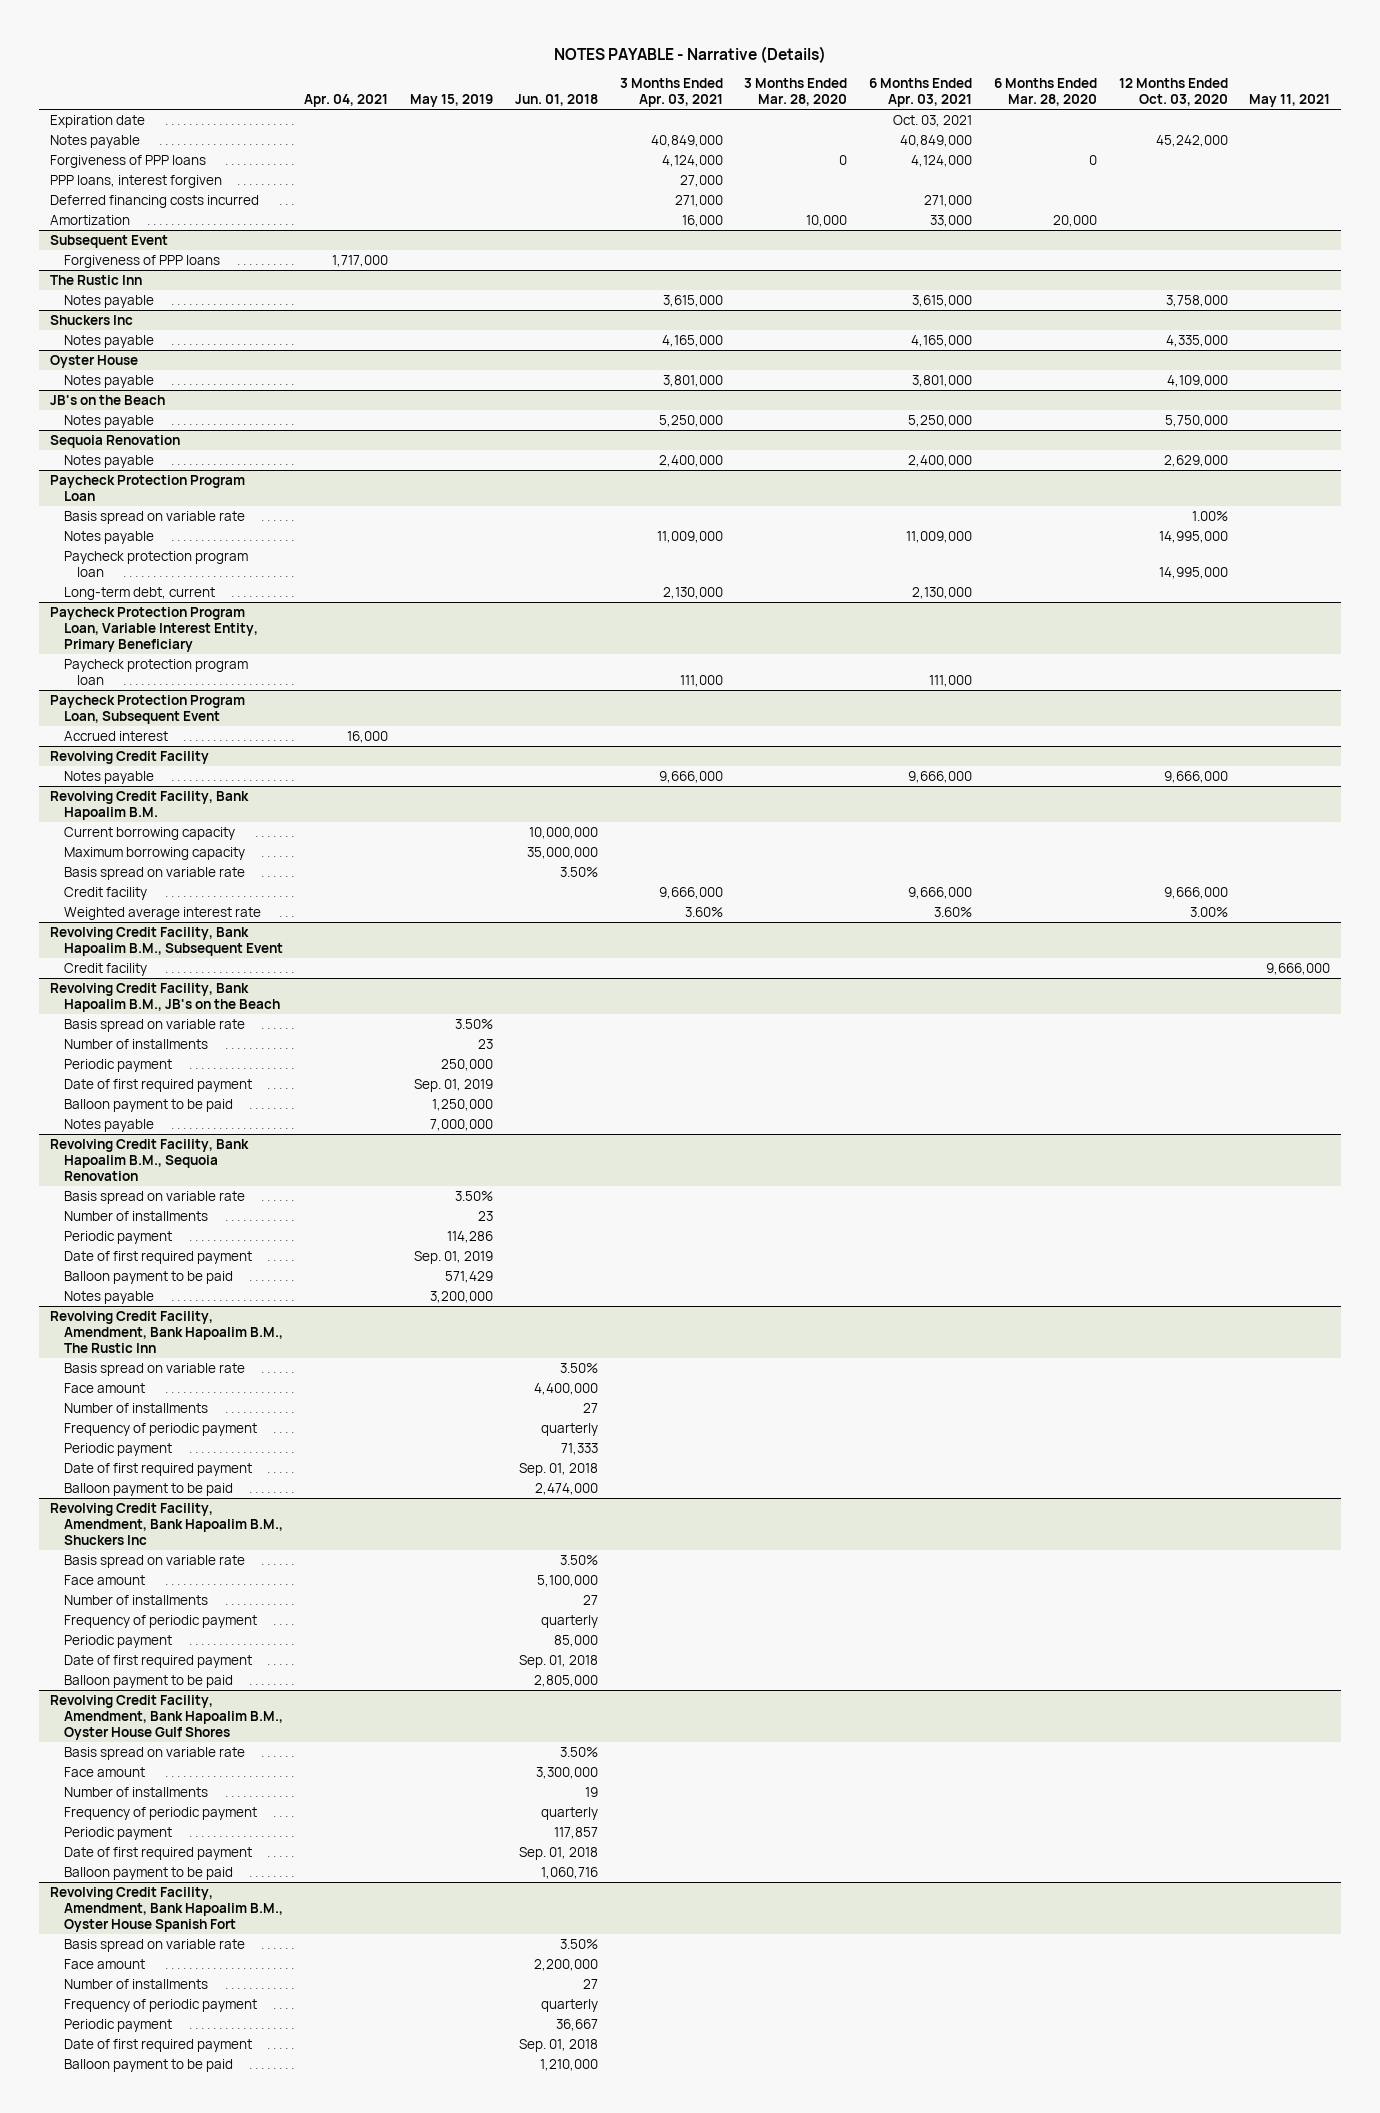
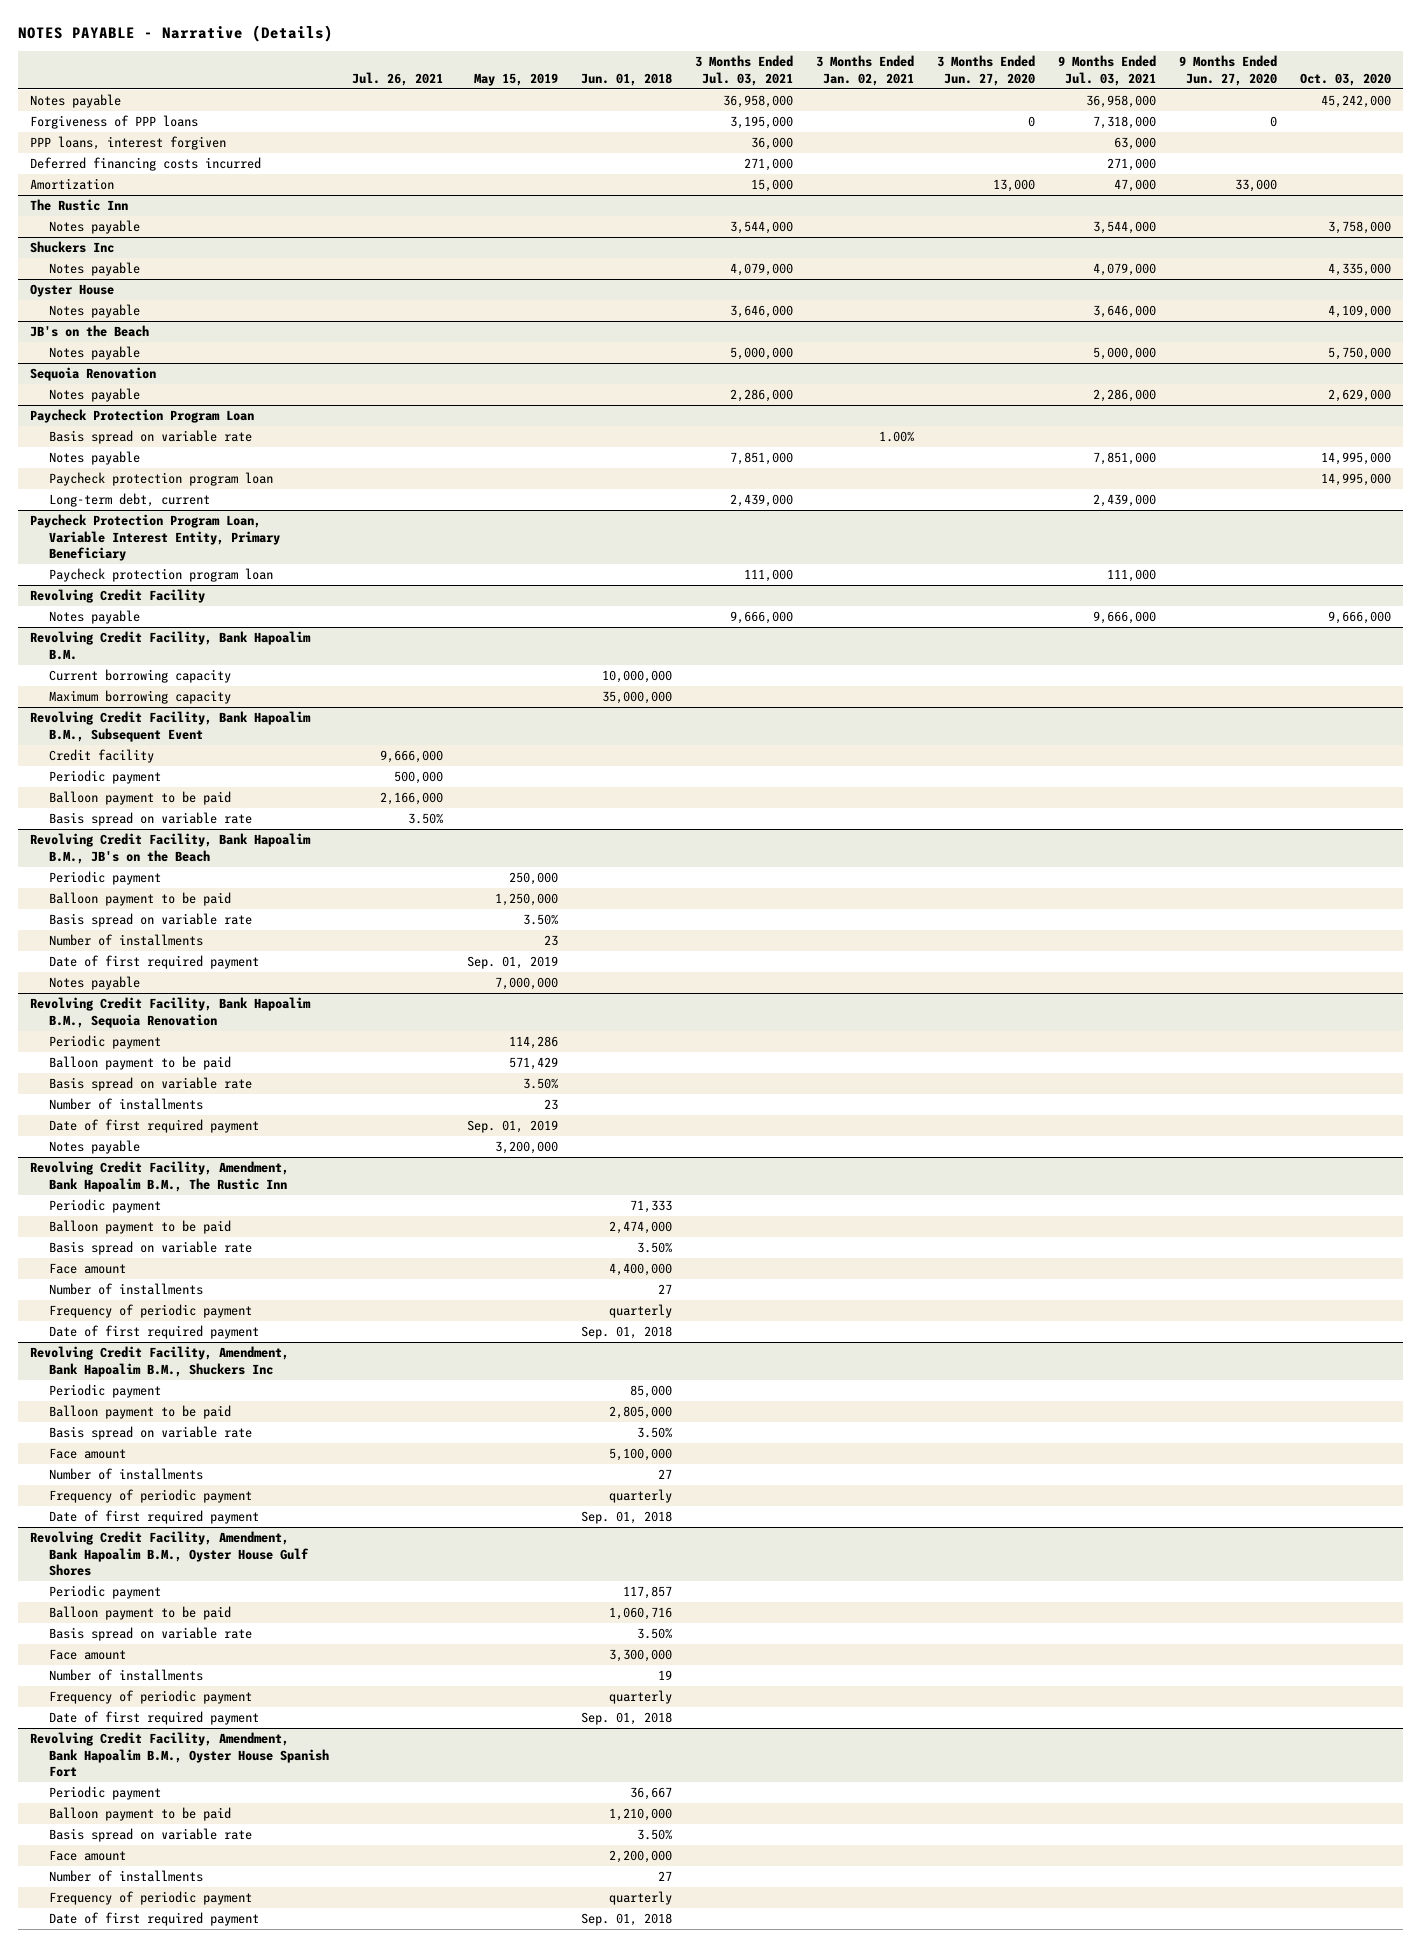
- | Apr. 04, 2021 | May 15, 2019 | Jun. 01, 2018 | 3 Months Ended Apr. 03, 2021 | 3 Months Ended Mar. 28, 2020 | 6 Months Ended Apr. 03, 2021 | 6 Months Ended Mar. 28, 2020 | 12 Months Ended Oct. 03, 2020 | May 11, 2021
+ | Jul. 26, 2021 | May 15, 2019 | Jun. 01, 2018 | 3 Months Ended Jul. 03, 2021 | 3 Months Ended Jan. 02, 2021 | 3 Months Ended Jun. 27, 2020 | 9 Months Ended Jul. 03, 2021 | 9 Months Ended Jun. 27, 2020 | Oct. 03, 2020
- Expiration date | | | | | | Oct. 03, 2021 | | |
- Subsequent Event
- Forgiveness of PPP loans | 1,717,000 | | | | | | | |
- Paycheck Protection Program Loan, Subsequent Event
- Accrued interest | 16,000 | | | | | | | |
@ Revolving Credit Facility, Bank Hapoalim B.M.
- Basis spread on variable rate | | | 3.50% | | | | | |
- Credit facility | | | | 9,666,000 | | 9,666,000 | | 9,666,000 |
- Weighted average interest rate | | | | 3.60% | | 3.60% | | 3.00% |
@ Revolving Credit Facility, Bank Hapoalim B.M., Subsequent Event
+ Periodic payment | 500,000 | | | | | | | |
+ Balloon payment to be paid | 2,166,000 | | | | | | | |
+ Basis spread on variable rate | 3.50% | | | | | | | |
@ Revolving Credit Facility, Bank Hapoalim B.M., JB's on the Beach
moved up: Periodic payment | | 250,000 | | | | | | |
moved up: Balloon payment to be paid | | 1,250,000 | | | | | | |
@ Revolving Credit Facility, Bank Hapoalim B.M., Sequoia Renovation
moved up: Periodic payment | | 114,286 | | | | | | |
moved up: Balloon payment to be paid | | 571,429 | | | | | | |
@ Revolving Credit Facility, Amendment, Bank Hapoalim B.M., The Rustic Inn
moved up: Periodic payment | | | 71,333 | | | | | |
moved up: Balloon payment to be paid | | | 2,474,000 | | | | | |
@ Revolving Credit Facility, Amendment, Bank Hapoalim B.M., Shuckers Inc
moved up: Periodic payment | | | 85,000 | | | | | |
moved up: Balloon payment to be paid | | | 2,805,000 | | | | | |
@ Revolving Credit Facility, Amendment, Bank Hapoalim B.M., Oyster House Gulf Shores
moved up: Periodic payment | | | 117,857 | | | | | |
moved up: Balloon payment to be paid | | | 1,060,716 | | | | | |
@ Revolving Credit Facility, Amendment, Bank Hapoalim B.M., Oyster House Spanish Fort
moved up: Periodic payment | | | 36,667 | | | | | |
moved up: Balloon payment to be paid | | | 1,210,000 | | | | | |

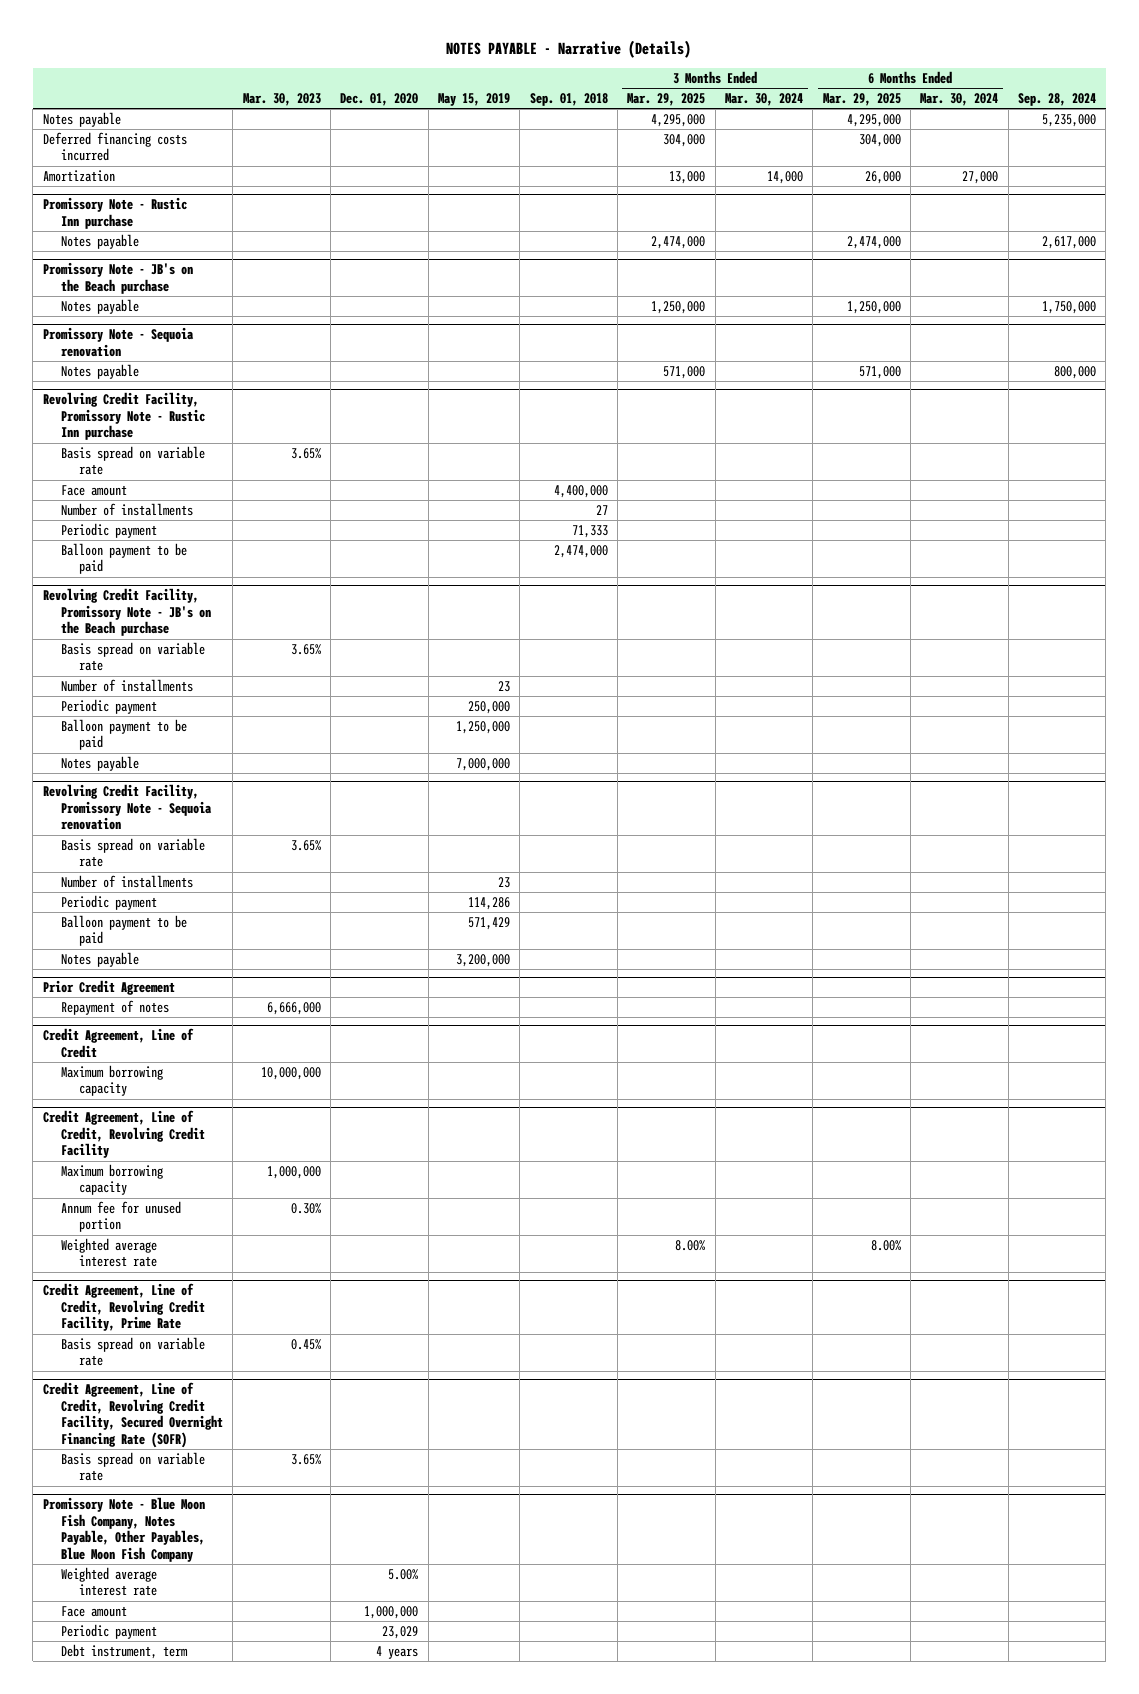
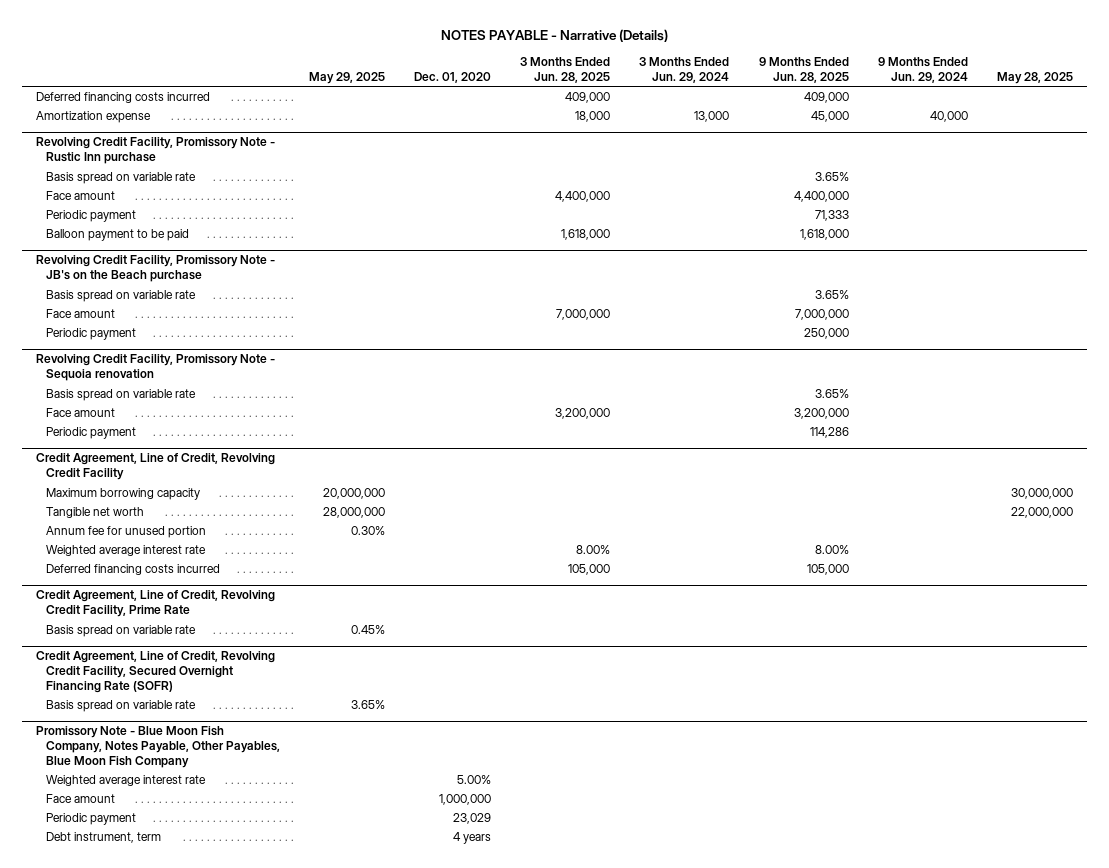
- | Mar. 30, 2023 | Dec. 01, 2020 | May 15, 2019 | Sep. 01, 2018 | 3 Months Ended Mar. 29, 2025 | 3 Months Ended Mar. 30, 2024 | 6 Months Ended Mar. 29, 2025 | 6 Months Ended Mar. 30, 2024 | Sep. 28, 2024
+ | May 29, 2025 | Dec. 01, 2020 | 3 Months Ended Jun. 28, 2025 | 3 Months Ended Jun. 29, 2024 | 9 Months Ended Jun. 28, 2025 | 9 Months Ended Jun. 29, 2024 | May 28, 2025
- Notes payable | | | | | 4,295,000 | | 4,295,000 | | 5,235,000
- Amortization | | | | | 13,000 | 14,000 | 26,000 | 27,000 |
- Promissory Note - Rustic Inn purchase
- Notes payable | | | | | 2,474,000 | | 2,474,000 | | 2,617,000
- Promissory Note - JB's on the Beach purchase
- Notes payable | | | | | 1,250,000 | | 1,250,000 | | 1,750,000
- Promissory Note - Sequoia renovation
- Notes payable | | | | | 571,000 | | 571,000 | | 800,000
+ Amortization expense | | | 18,000 | 13,000 | 45,000 | 40,000 |
@ Revolving Credit Facility, Promissory Note - Rustic Inn purchase
- Number of installments | | | | 27 | | | | |
@ Revolving Credit Facility, Promissory Note - JB's on the Beach purchase
- Number of installments | | | 23 | | | | | |
+ Face amount | | | 7,000,000 | | 7,000,000 | |
- Balloon payment to be paid | | | 1,250,000 | | | | | |
- Notes payable | | | 7,000,000 | | | | | |
@ Revolving Credit Facility, Promissory Note - Sequoia renovation
- Number of installments | | | 23 | | | | | |
+ Face amount | | | 3,200,000 | | 3,200,000 | |
- Balloon payment to be paid | | | 571,429 | | | | | |
- Notes payable | | | 3,200,000 | | | | | |
- Prior Credit Agreement
- Repayment of notes | 6,666,000 | | | | | | | |
- Credit Agreement, Line of Credit
- Maximum borrowing capacity | 10,000,000 | | | | | | | |
@ Credit Agreement, Line of Credit, Revolving Credit Facility
+ Tangible net worth | 28,000,000 | | | | | | 22,000,000
+ Deferred financing costs incurred | | | 105,000 | | 105,000 | |

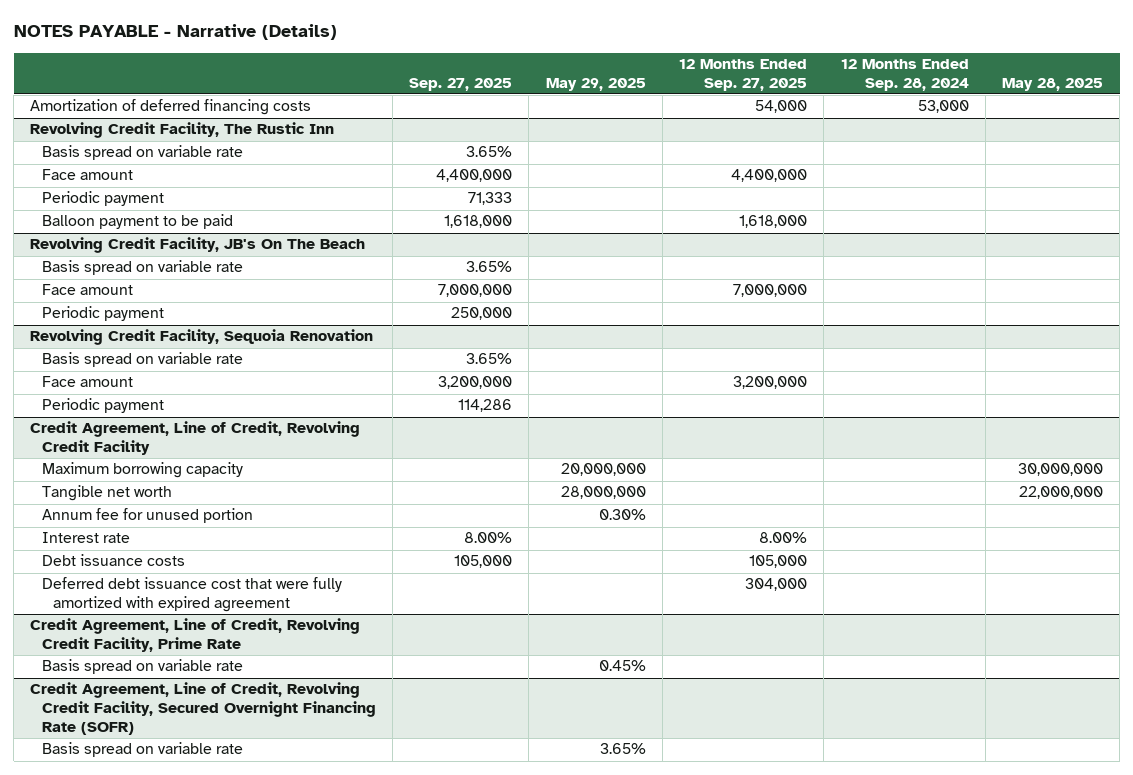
- | May 29, 2025 | Dec. 01, 2020 | 3 Months Ended Jun. 28, 2025 | 3 Months Ended Jun. 29, 2024 | 9 Months Ended Jun. 28, 2025 | 9 Months Ended Jun. 29, 2024 | May 28, 2025
+ | Sep. 27, 2025 | May 29, 2025 | 12 Months Ended Sep. 27, 2025 | 12 Months Ended Sep. 28, 2024 | May 28, 2025
- Deferred financing costs incurred | | | 409,000 | | 409,000 | |
- Amortization expense | | | 18,000 | 13,000 | 45,000 | 40,000 |
- Revolving Credit Facility, Promissory Note - Rustic Inn purchase
+ Amortization of deferred financing costs | | | 54,000 | 53,000 |
+ Revolving Credit Facility, The Rustic Inn
- Revolving Credit Facility, Promissory Note - JB's on the Beach purchase
+ Revolving Credit Facility, JB's On The Beach
- Revolving Credit Facility, Promissory Note - Sequoia renovation
+ Revolving Credit Facility, Sequoia Renovation
@ Credit Agreement, Line of Credit, Revolving Credit Facility
- Weighted average interest rate | | | 8.00% | | 8.00% | |
- Deferred financing costs incurred | | | 105,000 | | 105,000 | |
+ Interest rate | 8.00% | | 8.00% | |
+ Debt issuance costs | 105,000 | | 105,000 | |
+ Deferred debt issuance cost that were fully amortized with expired agreement | | | 304,000 | |
- Promissory Note - Blue Moon Fish Company, Notes Payable, Other Payables, Blue Moon Fish Company
- Weighted average interest rate | | 5.00% | | | | |
- Face amount | | 1,000,000 | | | | |
- Periodic payment | | 23,029 | | | | |
- Debt instrument, term | | 4 years | | | | |

